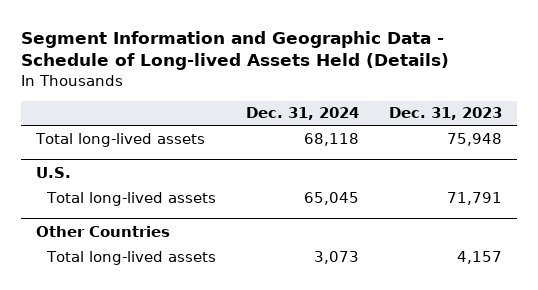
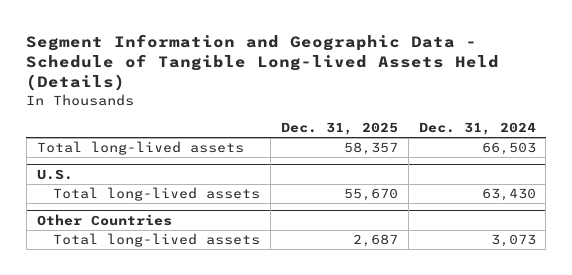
- Segment Information and Geographic Data - Schedule of Long-lived Assets Held (Details)
+ Segment Information and Geographic Data - Schedule of Tangible Long-lived Assets Held (Details)
- | Dec. 31, 2024 | Dec. 31, 2023
+ | Dec. 31, 2025 | Dec. 31, 2024
- Total long-lived assets | 68,118 | 75,948
+ Total long-lived assets | 58,357 | 66,503
@ U.S.
- Total long-lived assets | 65,045 | 71,791
+ Total long-lived assets | 55,670 | 63,430

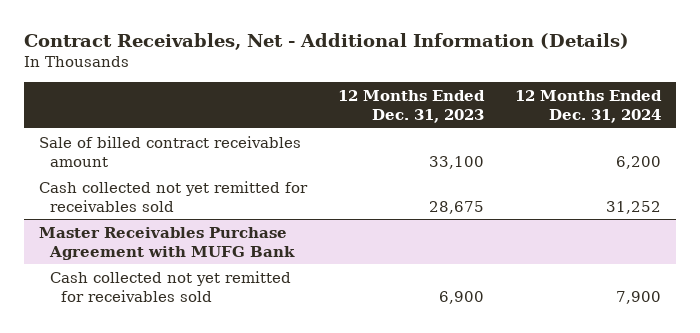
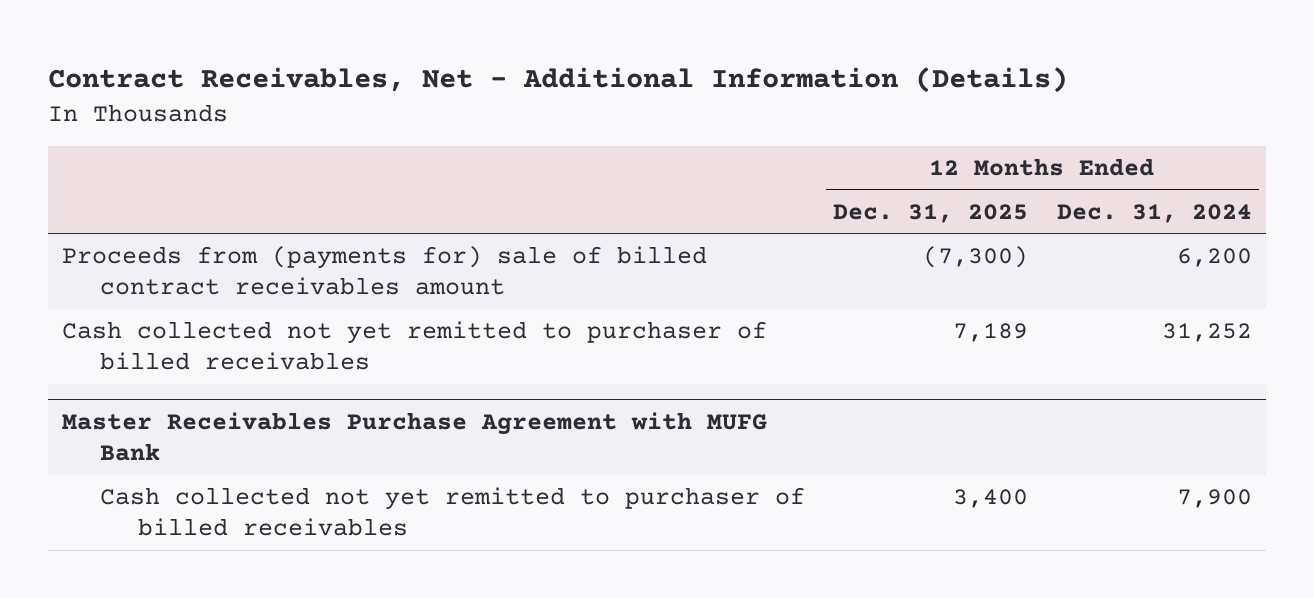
- | 12 Months Ended Dec. 31, 2023 | 12 Months Ended Dec. 31, 2024
+ | 12 Months Ended Dec. 31, 2025 | 12 Months Ended Dec. 31, 2024
- Sale of billed contract receivables amount | 33,100 | 6,200
- Cash collected not yet remitted for receivables sold | 28,675 | 31,252
+ Proceeds from (payments for) sale of billed contract receivables amount | (7,300) | 6,200
+ Cash collected not yet remitted to purchaser of billed receivables | 7,189 | 31,252
@ Master Receivables Purchase Agreement with MUFG Bank
- Cash collected not yet remitted for receivables sold | 6,900 | 7,900
+ Cash collected not yet remitted to purchaser of billed receivables | 3,400 | 7,900

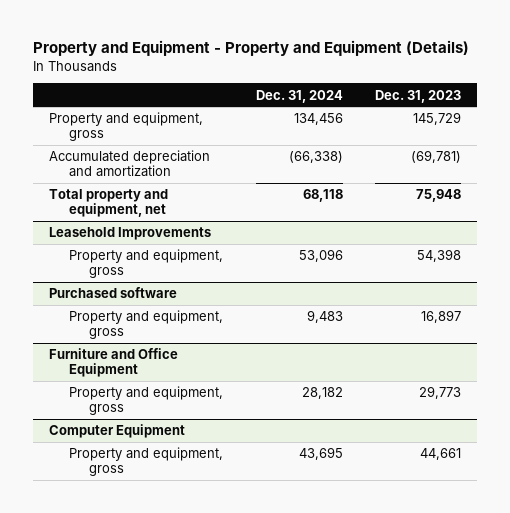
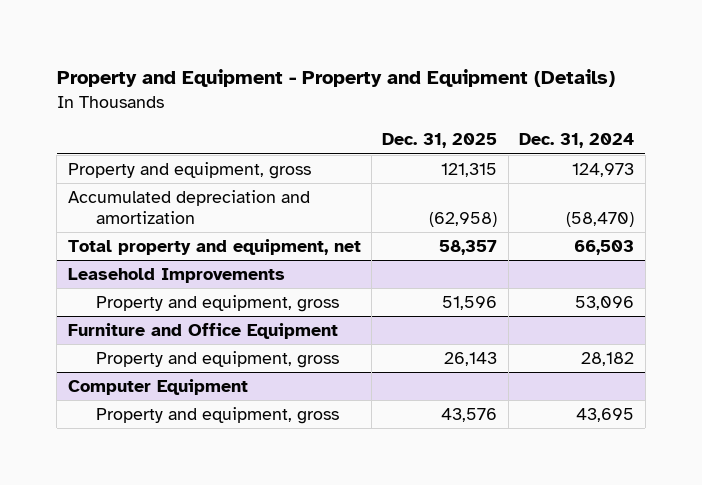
- | Dec. 31, 2024 | Dec. 31, 2023
+ | Dec. 31, 2025 | Dec. 31, 2024
- Property and equipment, gross | 134,456 | 145,729
- Accumulated depreciation and amortization | (66,338) | (69,781)
- Total property and equipment, net | 68,118 | 75,948
+ Property and equipment, gross | 121,315 | 124,973
+ Accumulated depreciation and amortization | (62,958) | (58,470)
+ Total property and equipment, net | 58,357 | 66,503
- Purchased software
- Property and equipment, gross | 9,483 | 16,897

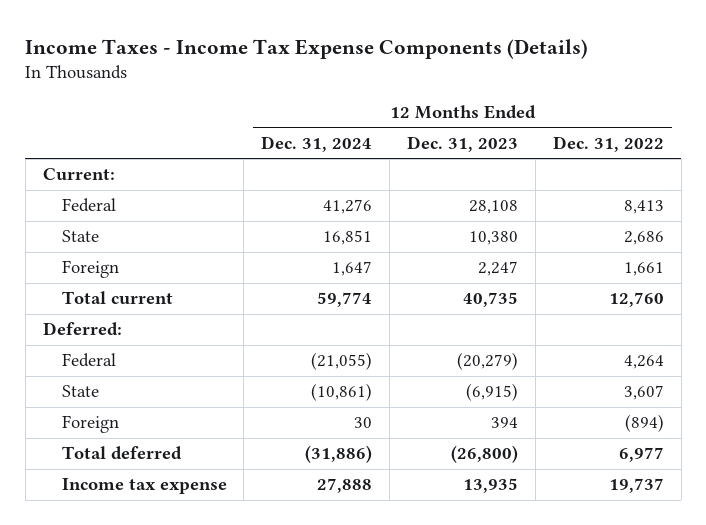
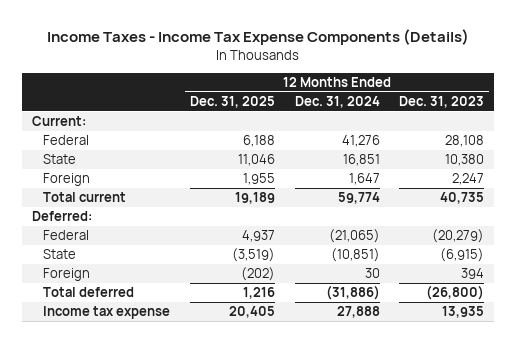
- | 12 Months Ended Dec. 31, 2024 | 12 Months Ended Dec. 31, 2023 | 12 Months Ended Dec. 31, 2022
+ | 12 Months Ended Dec. 31, 2025 | 12 Months Ended Dec. 31, 2024 | 12 Months Ended Dec. 31, 2023
- Federal | (21,055) | (20,279) | 4,264
- State | (10,861) | (6,915) | 3,607
+ Federal | 4,937 | (21,065) | (20,279)
+ State | (3,519) | (10,851) | (6,915)

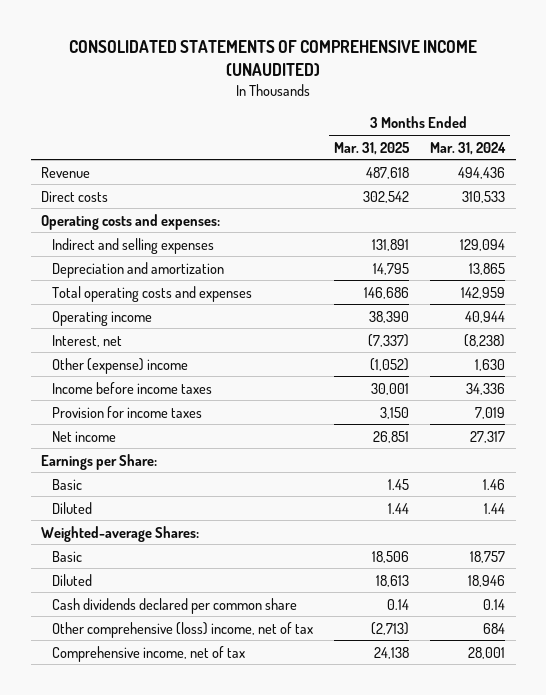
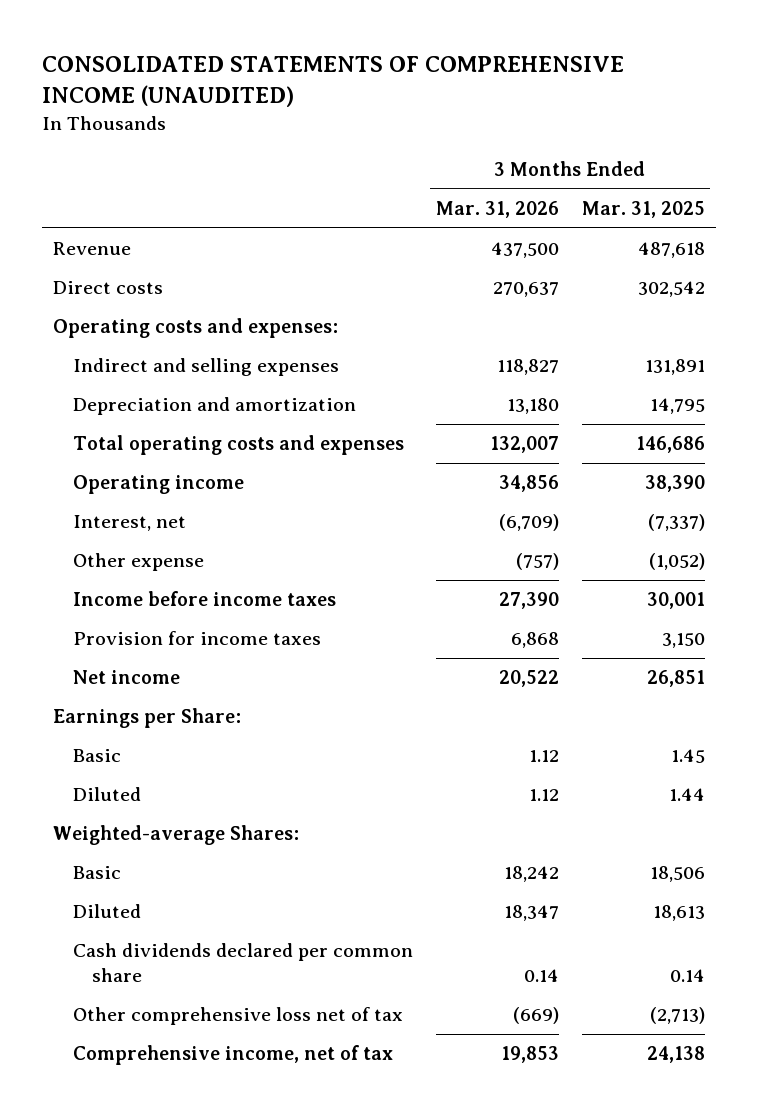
- | 3 Months Ended Mar. 31, 2025 | 3 Months Ended Mar. 31, 2024
+ | 3 Months Ended Mar. 31, 2026 | 3 Months Ended Mar. 31, 2025
- Other (expense) income | (1,052) | 1,630
+ Other expense | (757) | (1,052)
- Other comprehensive (loss) income, net of tax | (2,713) | 684
+ Other comprehensive loss net of tax | (669) | (2,713)

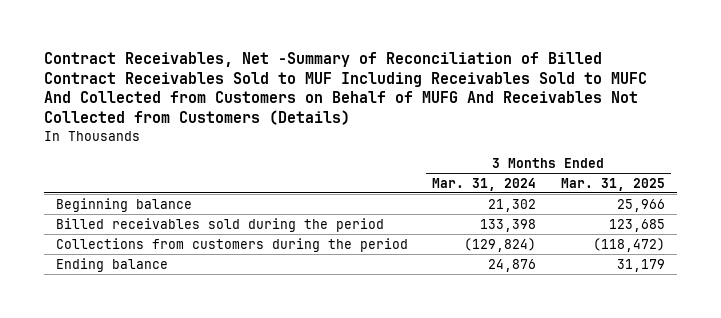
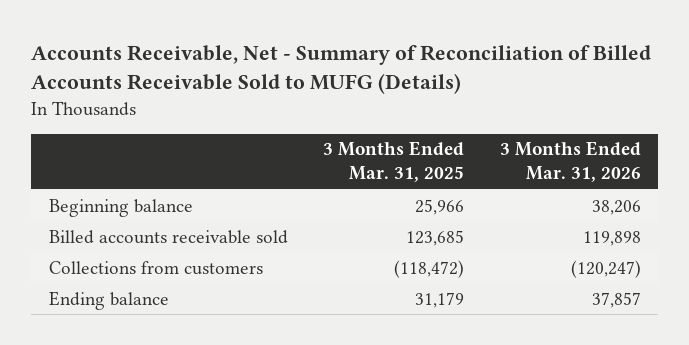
- Contract Receivables, Net -Summary of Reconciliation of Billed Contract Receivables Sold to MUF Including Receivables Sold to MUFC And Collected from Customers on Behalf of MUFG And Receivables Not Collected from Customers (Details)
+ Accounts Receivable, Net - Summary of Reconciliation of Billed Accounts Receivable Sold to MUFG (Details)
- | 3 Months Ended Mar. 31, 2024 | 3 Months Ended Mar. 31, 2025
+ | 3 Months Ended Mar. 31, 2025 | 3 Months Ended Mar. 31, 2026
- Billed receivables sold during the period | 133,398 | 123,685
- Collections from customers during the period | (129,824) | (118,472)
+ Billed accounts receivable sold | 123,685 | 119,898
+ Collections from customers | (118,472) | (120,247)

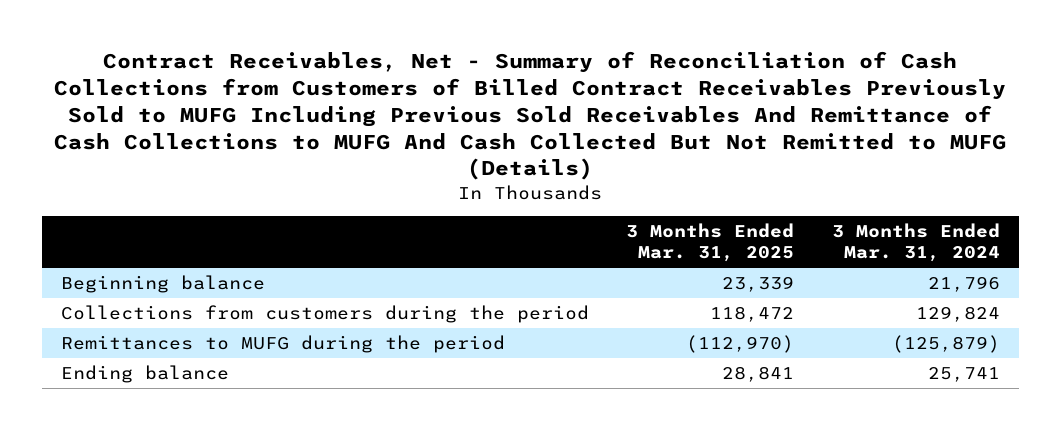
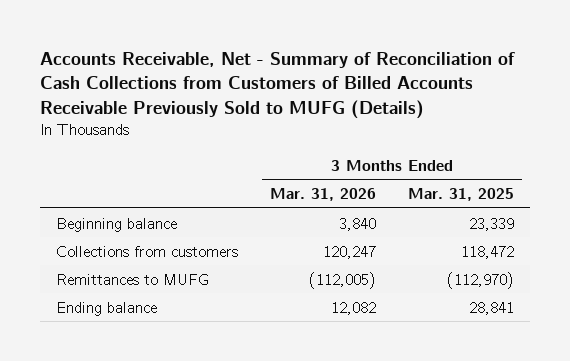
- Contract Receivables, Net - Summary of Reconciliation of Cash Collections from Customers of Billed Contract Receivables Previously Sold to MUFG Including Previous Sold Receivables And Remittance of Cash Collections to MUFG And Cash Collected But Not Remitted to MUFG (Details)
+ Accounts Receivable, Net - Summary of Reconciliation of Cash Collections from Customers of Billed Accounts Receivable Previously Sold to MUFG (Details)
- | 3 Months Ended Mar. 31, 2025 | 3 Months Ended Mar. 31, 2024
+ | 3 Months Ended Mar. 31, 2026 | 3 Months Ended Mar. 31, 2025
- Collections from customers during the period | 118,472 | 129,824
- Remittances to MUFG during the period | (112,970) | (125,879)
+ Collections from customers | 120,247 | 118,472
+ Remittances to MUFG | (112,005) | (112,970)

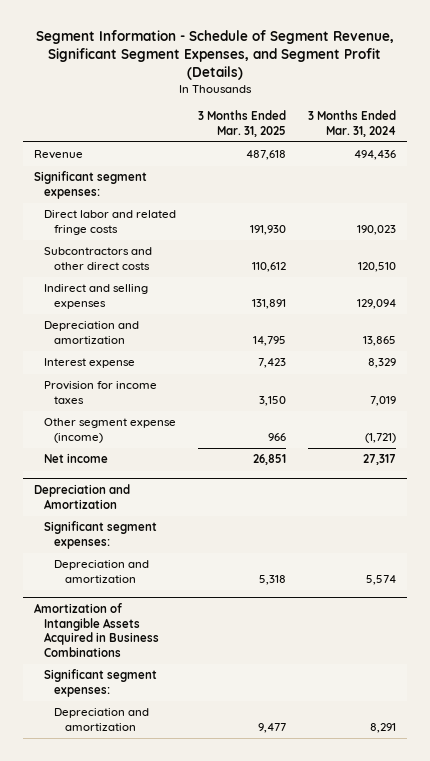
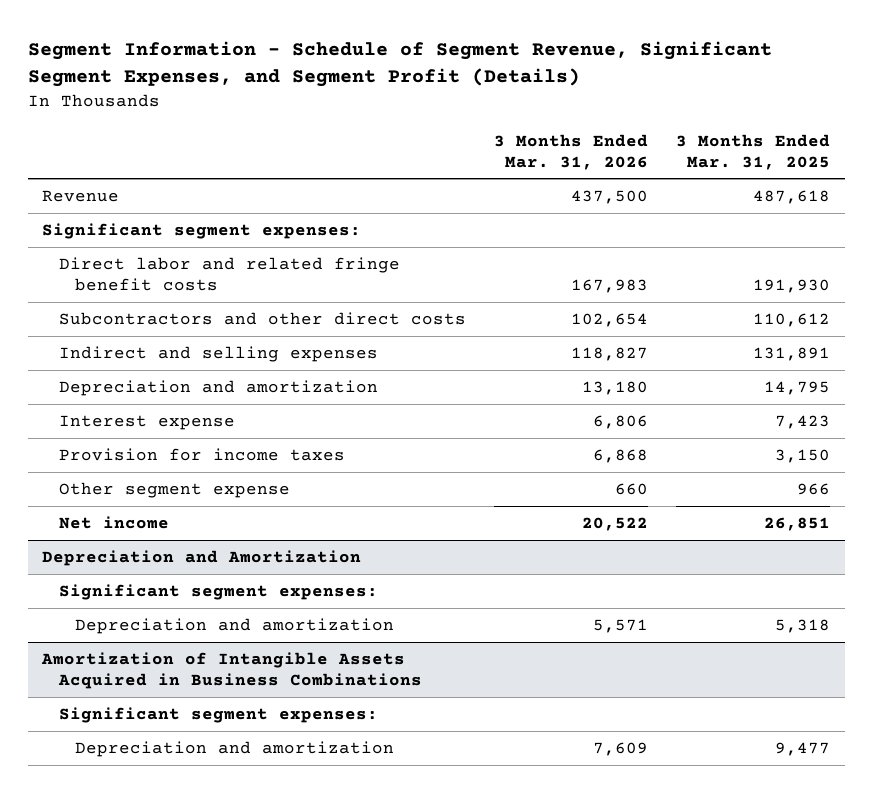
- | 3 Months Ended Mar. 31, 2025 | 3 Months Ended Mar. 31, 2024
+ | 3 Months Ended Mar. 31, 2026 | 3 Months Ended Mar. 31, 2025
- Direct labor and related fringe costs | 191,930 | 190,023
+ Direct labor and related fringe benefit costs | 167,983 | 191,930
- Other segment expense (income) | 966 | (1,721)
+ Other segment expense | 660 | 966

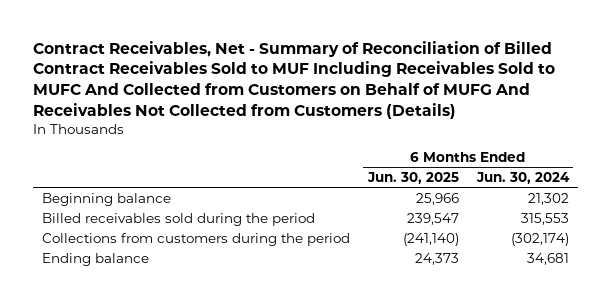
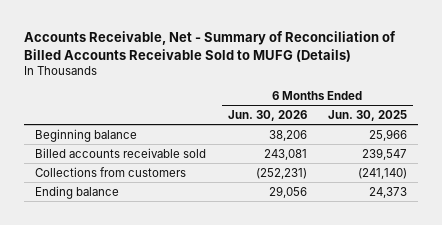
- Contract Receivables, Net - Summary of Reconciliation of Billed Contract Receivables Sold to MUF Including Receivables Sold to MUFC And Collected from Customers on Behalf of MUFG And Receivables Not Collected from Customers (Details)
+ Accounts Receivable, Net - Summary of Reconciliation of Billed Accounts Receivable Sold to MUFG (Details)
- | 6 Months Ended Jun. 30, 2025 | 6 Months Ended Jun. 30, 2024
+ | 6 Months Ended Jun. 30, 2026 | 6 Months Ended Jun. 30, 2025
- Billed receivables sold during the period | 239,547 | 315,553
- Collections from customers during the period | (241,140) | (302,174)
+ Billed accounts receivable sold | 243,081 | 239,547
+ Collections from customers | (252,231) | (241,140)

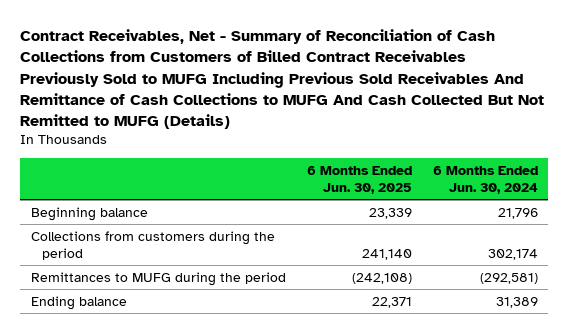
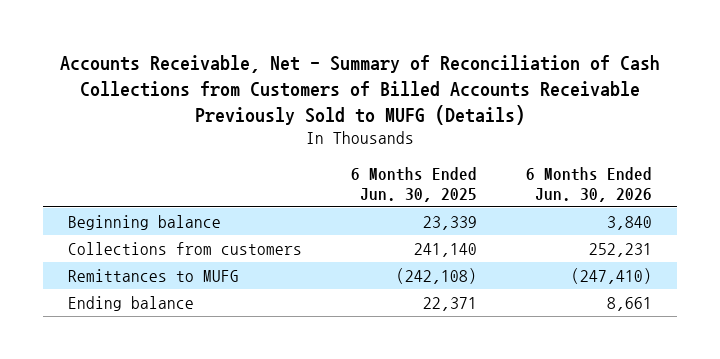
- Contract Receivables, Net - Summary of Reconciliation of Cash Collections from Customers of Billed Contract Receivables Previously Sold to MUFG Including Previous Sold Receivables And Remittance of Cash Collections to MUFG And Cash Collected But Not Remitted to MUFG (Details)
+ Accounts Receivable, Net - Summary of Reconciliation of Cash Collections from Customers of Billed Accounts Receivable Previously Sold to MUFG (Details)
- | 6 Months Ended Jun. 30, 2025 | 6 Months Ended Jun. 30, 2024
+ | 6 Months Ended Jun. 30, 2025 | 6 Months Ended Jun. 30, 2026
- Collections from customers during the period | 241,140 | 302,174
- Remittances to MUFG during the period | (242,108) | (292,581)
+ Collections from customers | 241,140 | 252,231
+ Remittances to MUFG | (242,108) | (247,410)

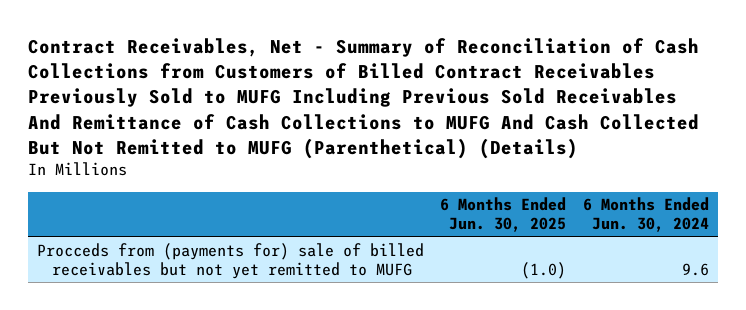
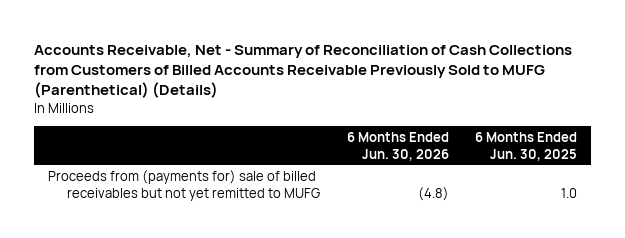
- Contract Receivables, Net - Summary of Reconciliation of Cash Collections from Customers of Billed Contract Receivables Previously Sold to MUFG Including Previous Sold Receivables And Remittance of Cash Collections to MUFG And Cash Collected But Not Remitted to MUFG (Parenthetical) (Details)
+ Accounts Receivable, Net - Summary of Reconciliation of Cash Collections from Customers of Billed Accounts Receivable Previously Sold to MUFG (Parenthetical) (Details)
- | 6 Months Ended Jun. 30, 2025 | 6 Months Ended Jun. 30, 2024
+ | 6 Months Ended Jun. 30, 2026 | 6 Months Ended Jun. 30, 2025
- Procceds from (payments for) sale of billed receivables but not yet remitted to MUFG | (1.0) | 9.6
+ Proceeds from (payments for) sale of billed receivables but not yet remitted to MUFG | (4.8) | 1.0

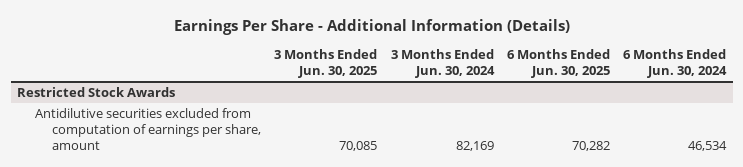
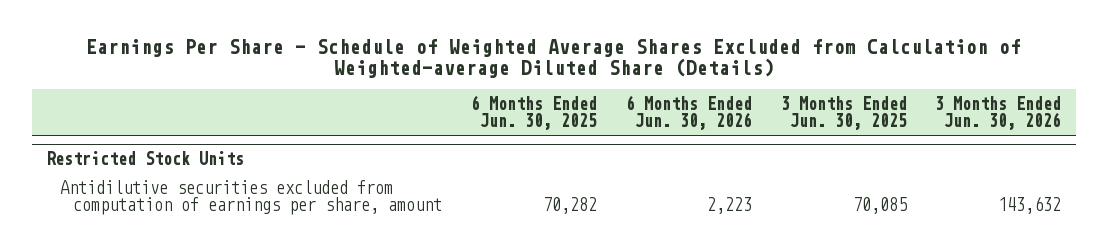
- Earnings Per Share - Additional Information (Details)
+ Earnings Per Share - Schedule of Weighted Average Shares Excluded from Calculation of Weighted-average Diluted Share (Details)
- | 3 Months Ended Jun. 30, 2025 | 3 Months Ended Jun. 30, 2024 | 6 Months Ended Jun. 30, 2025 | 6 Months Ended Jun. 30, 2024
+ | 6 Months Ended Jun. 30, 2025 | 6 Months Ended Jun. 30, 2026 | 3 Months Ended Jun. 30, 2025 | 3 Months Ended Jun. 30, 2026
- Restricted Stock Awards
+ Restricted Stock Units

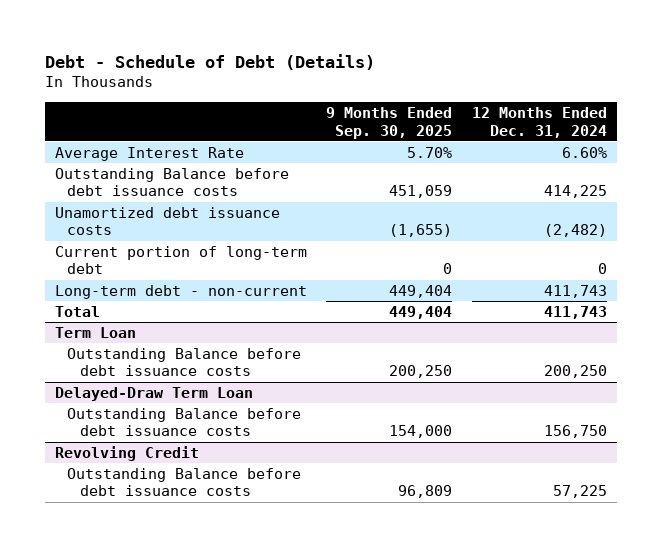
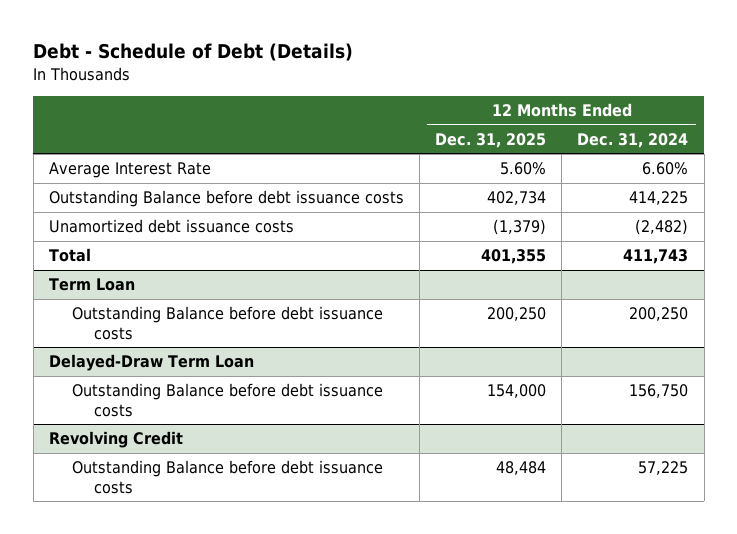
- | 9 Months Ended Sep. 30, 2025 | 12 Months Ended Dec. 31, 2024
+ | 12 Months Ended Dec. 31, 2025 | 12 Months Ended Dec. 31, 2024
- Current portion of long-term debt | 0 | 0
- Long-term debt - non-current | 449,404 | 411,743

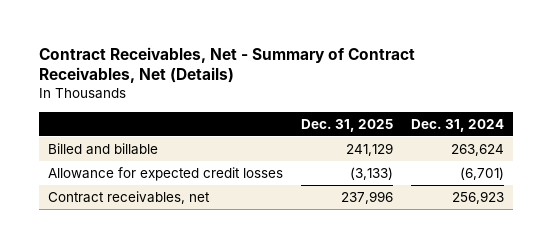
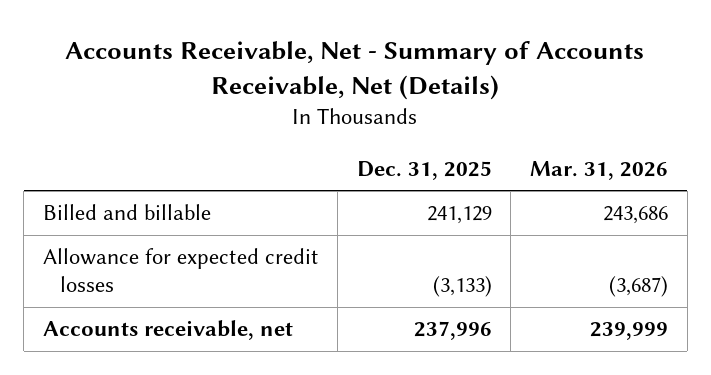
- Contract Receivables, Net - Summary of Contract Receivables, Net (Details)
+ Accounts Receivable, Net - Summary of Accounts Receivable, Net (Details)
- | Dec. 31, 2025 | Dec. 31, 2024
+ | Dec. 31, 2025 | Mar. 31, 2026
- Contract receivables, net | 237,996 | 256,923
+ Accounts receivable, net | 237,996 | 239,999

